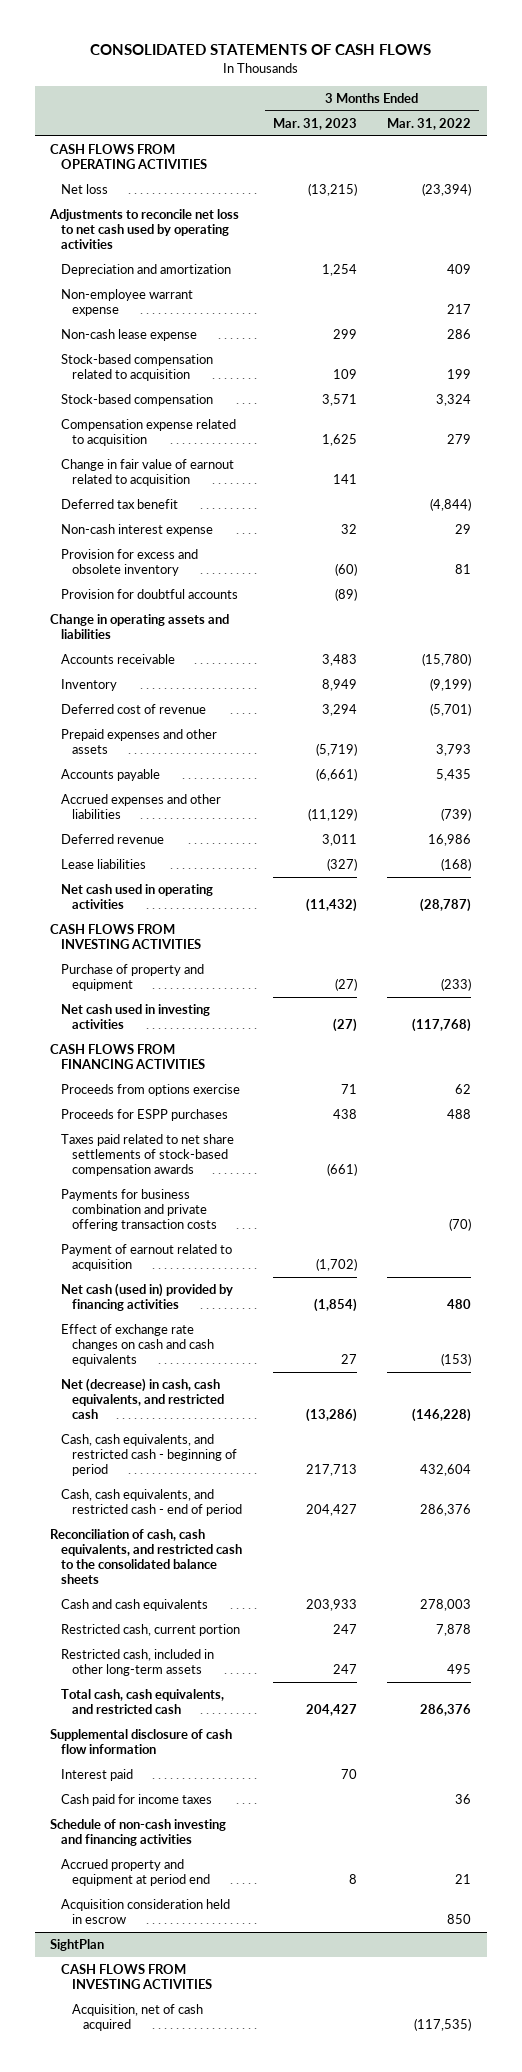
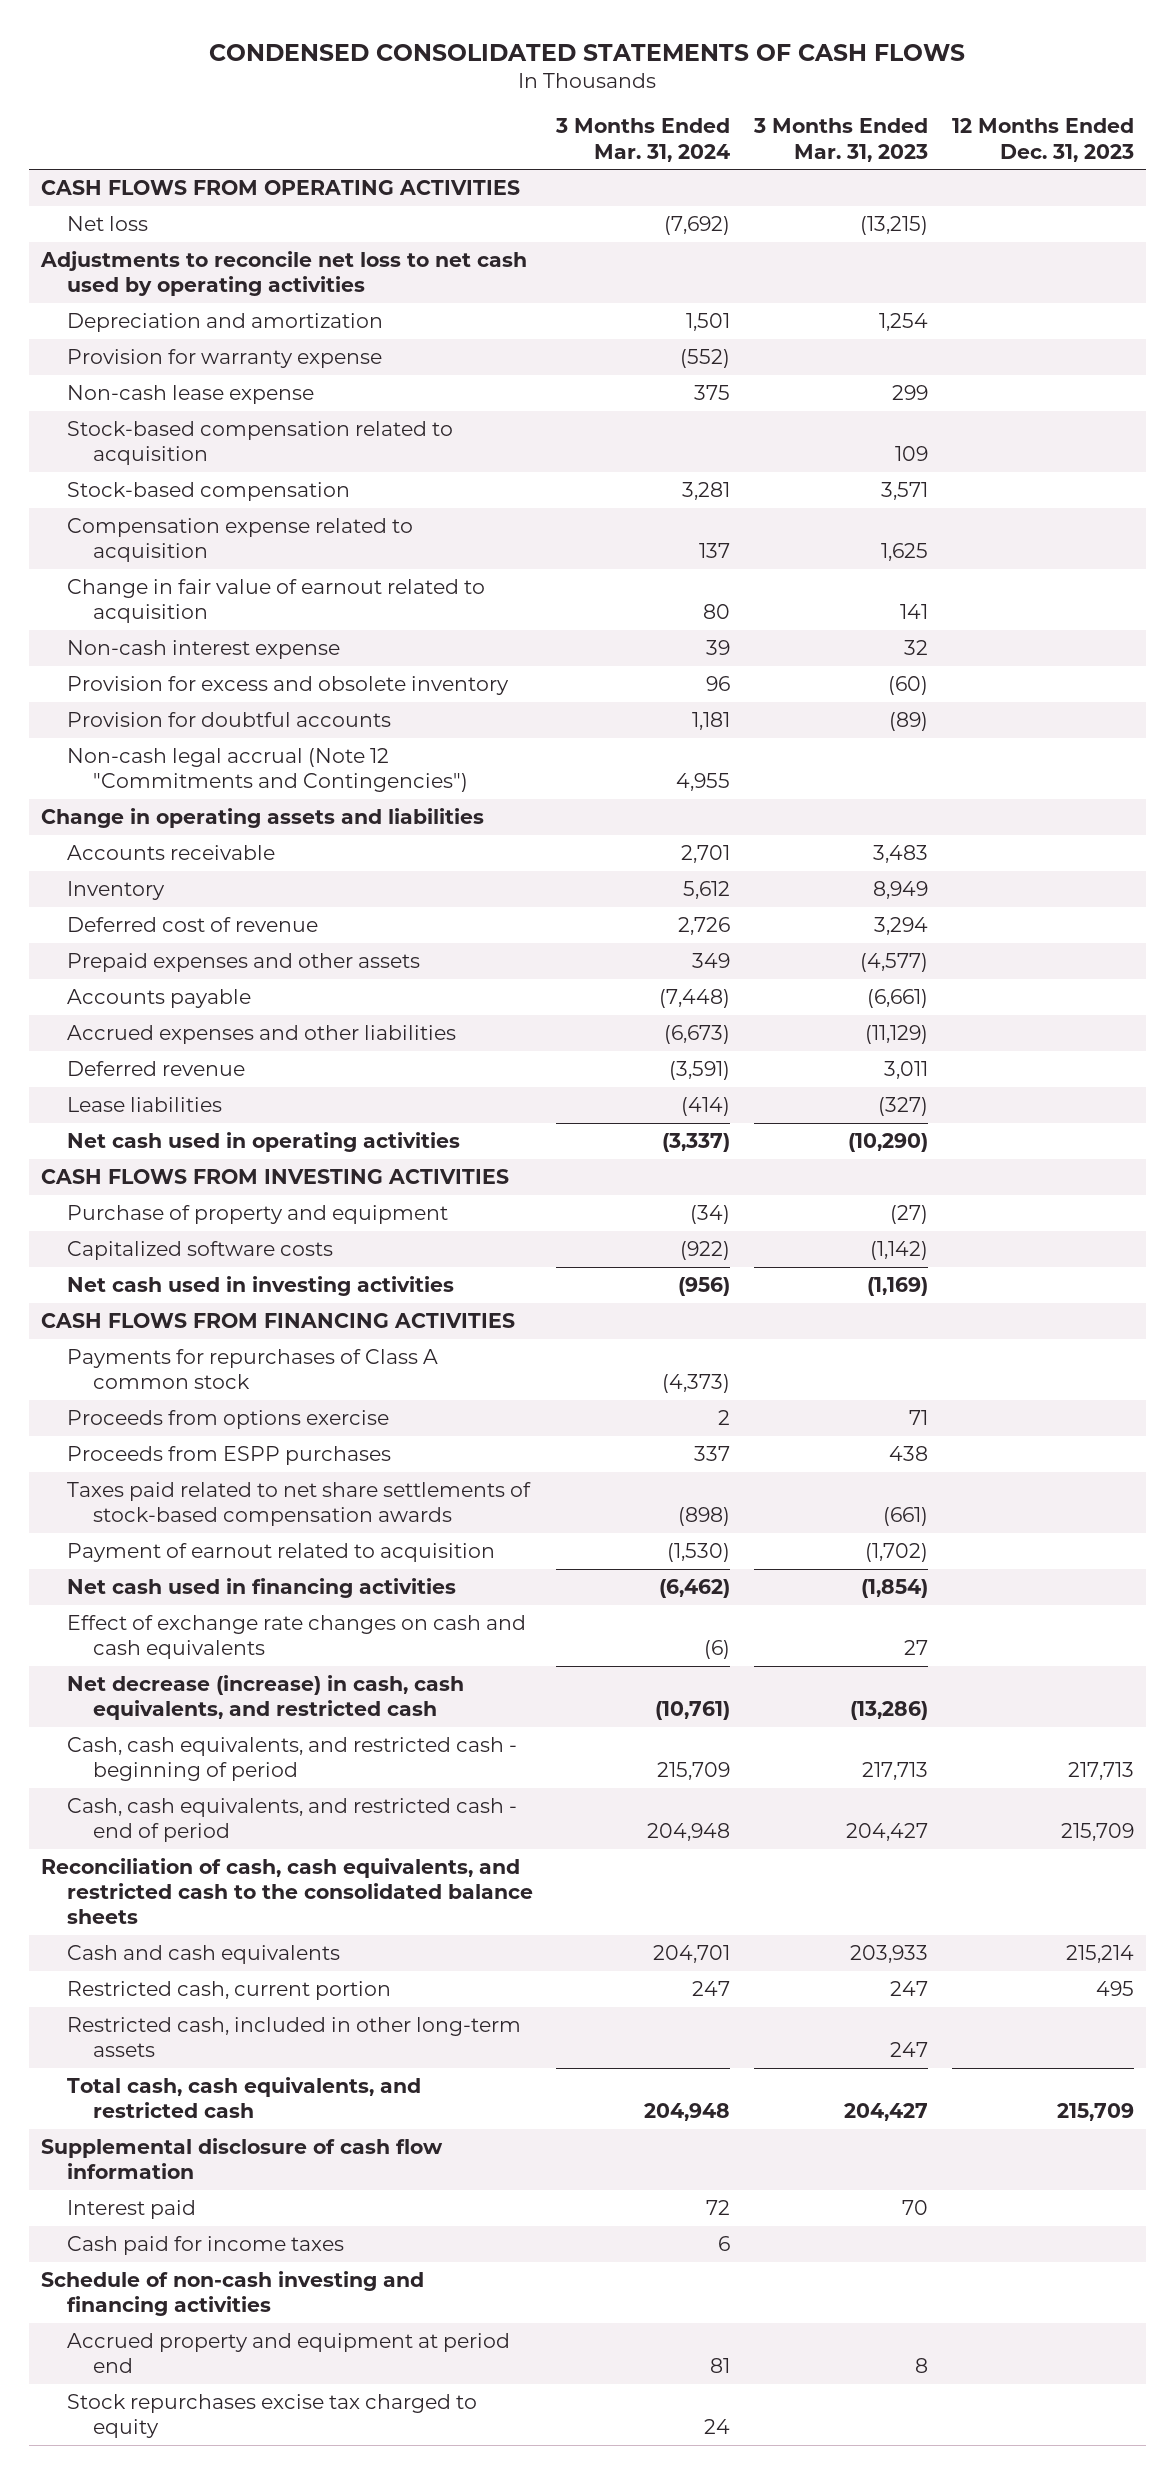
- CONSOLIDATED STATEMENTS OF CASH FLOWS
+ CONDENSED CONSOLIDATED STATEMENTS OF CASH FLOWS
- | 3 Months Ended Mar. 31, 2023 | 3 Months Ended Mar. 31, 2022
+ | 3 Months Ended Mar. 31, 2024 | 3 Months Ended Mar. 31, 2023 | 12 Months Ended Dec. 31, 2023
- Non-employee warrant expense | | 217
+ Provision for warranty expense | (552) | |
- Deferred tax benefit | | (4,844)
+ Non-cash legal accrual (Note 12 "Commitments and Contingencies") | 4,955 | |
- Prepaid expenses and other assets | (5,719) | 3,793
+ Prepaid expenses and other assets | 349 | (4,577) |
- Net cash used in operating activities | (11,432) | (28,787)
+ Net cash used in operating activities | (3,337) | (10,290) |
- Net cash used in investing activities | (27) | (117,768)
+ Capitalized software costs | (922) | (1,142) |
+ Net cash used in investing activities | (956) | (1,169) |
+ Payments for repurchases of Class A common stock | (4,373) | |
- Proceeds for ESPP purchases | 438 | 488
+ Proceeds from ESPP purchases | 337 | 438 |
- Payments for business combination and private offering transaction costs | | (70)
- Net cash (used in) provided by financing activities | (1,854) | 480
+ Net cash used in financing activities | (6,462) | (1,854) |
- Net (decrease) in cash, cash equivalents, and restricted cash | (13,286) | (146,228)
+ Net decrease (increase) in cash, cash equivalents, and restricted cash | (10,761) | (13,286) |
- Acquisition consideration held in escrow | | 850
- SightPlan
- CASH FLOWS FROM INVESTING ACTIVITIES
- Acquisition, net of cash acquired | | (117,535)
+ Stock repurchases excise tax charged to equity | 24 | |

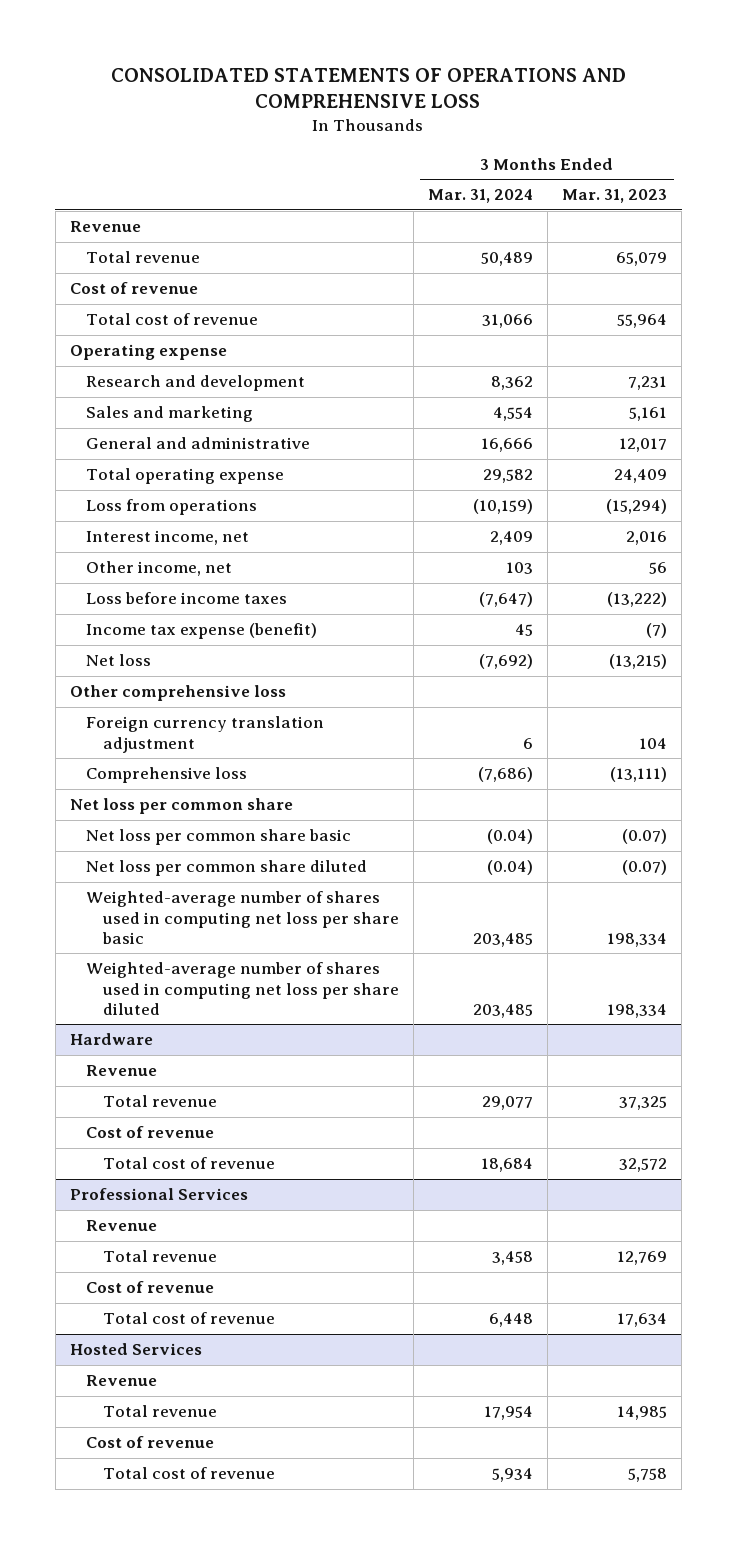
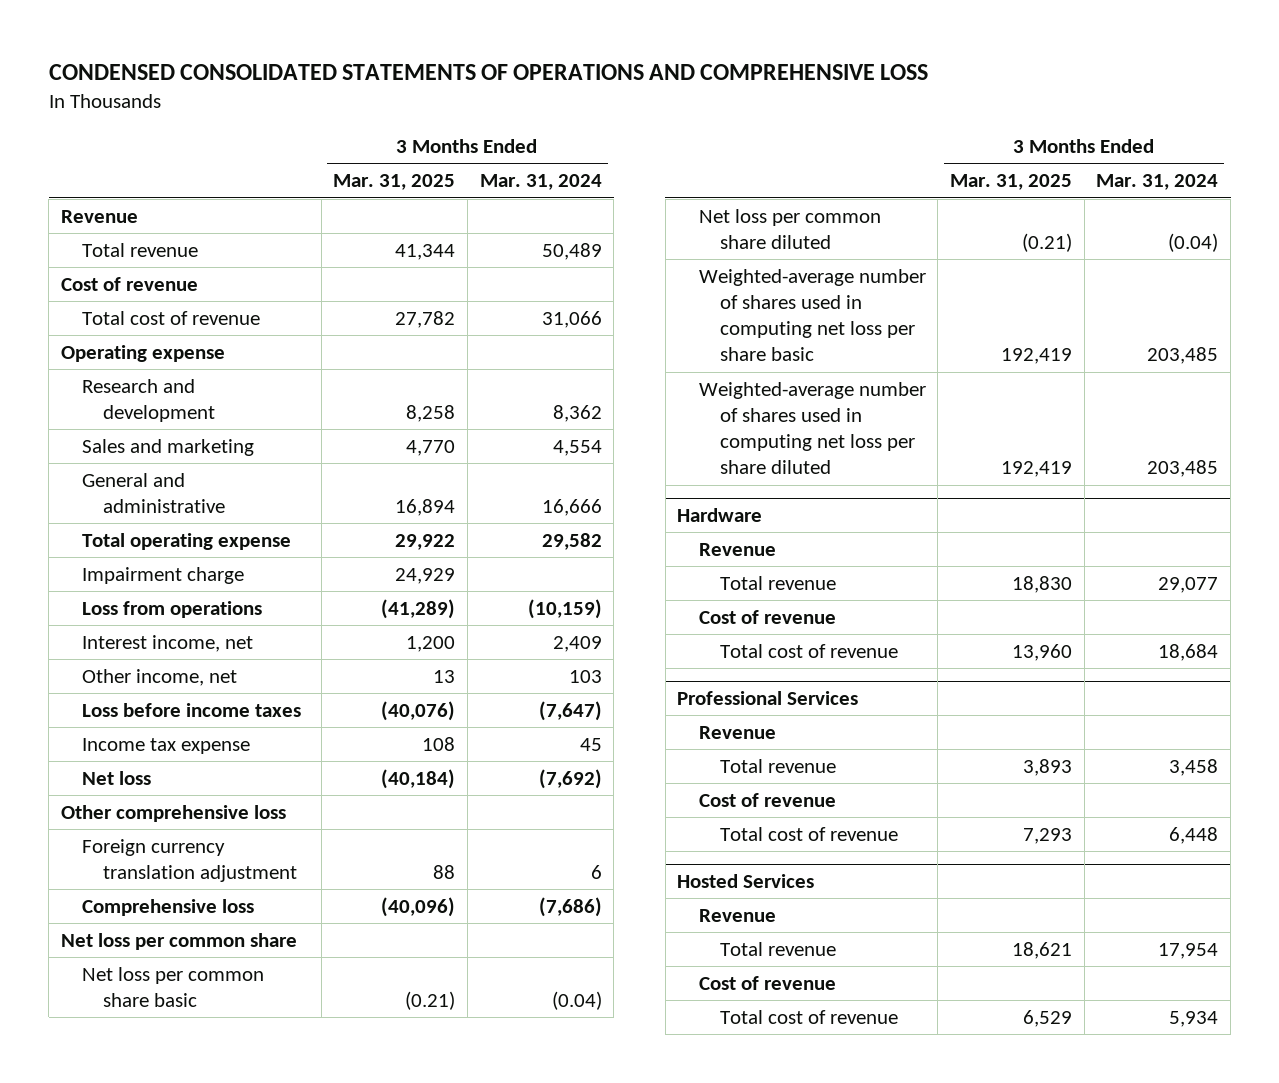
- CONSOLIDATED STATEMENTS OF OPERATIONS AND COMPREHENSIVE LOSS
+ CONDENSED CONSOLIDATED STATEMENTS OF OPERATIONS AND COMPREHENSIVE LOSS
- | 3 Months Ended Mar. 31, 2024 | 3 Months Ended Mar. 31, 2023
+ | 3 Months Ended Mar. 31, 2025 | 3 Months Ended Mar. 31, 2024
+ Impairment charge | 24,929 |
- Income tax expense (benefit) | 45 | (7)
+ Income tax expense | 108 | 45

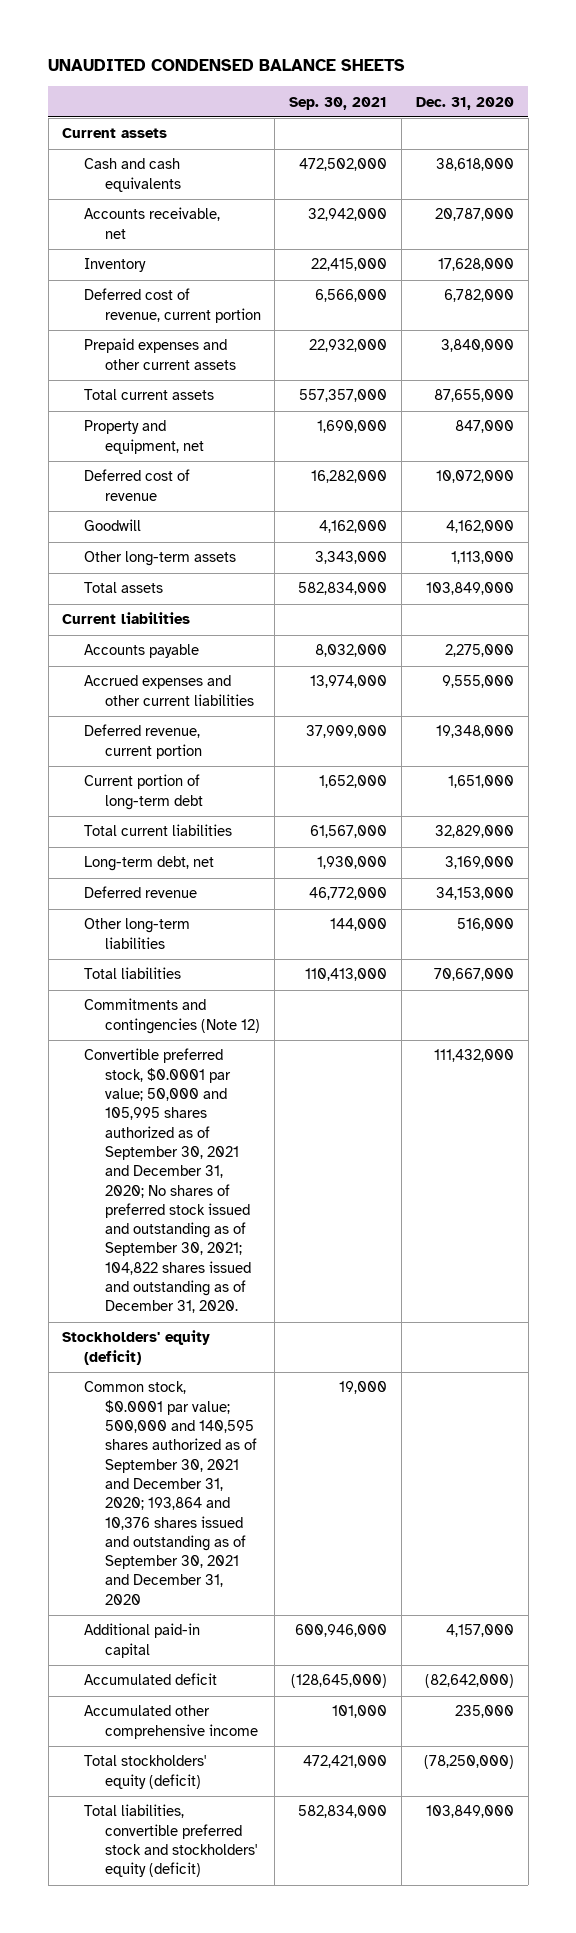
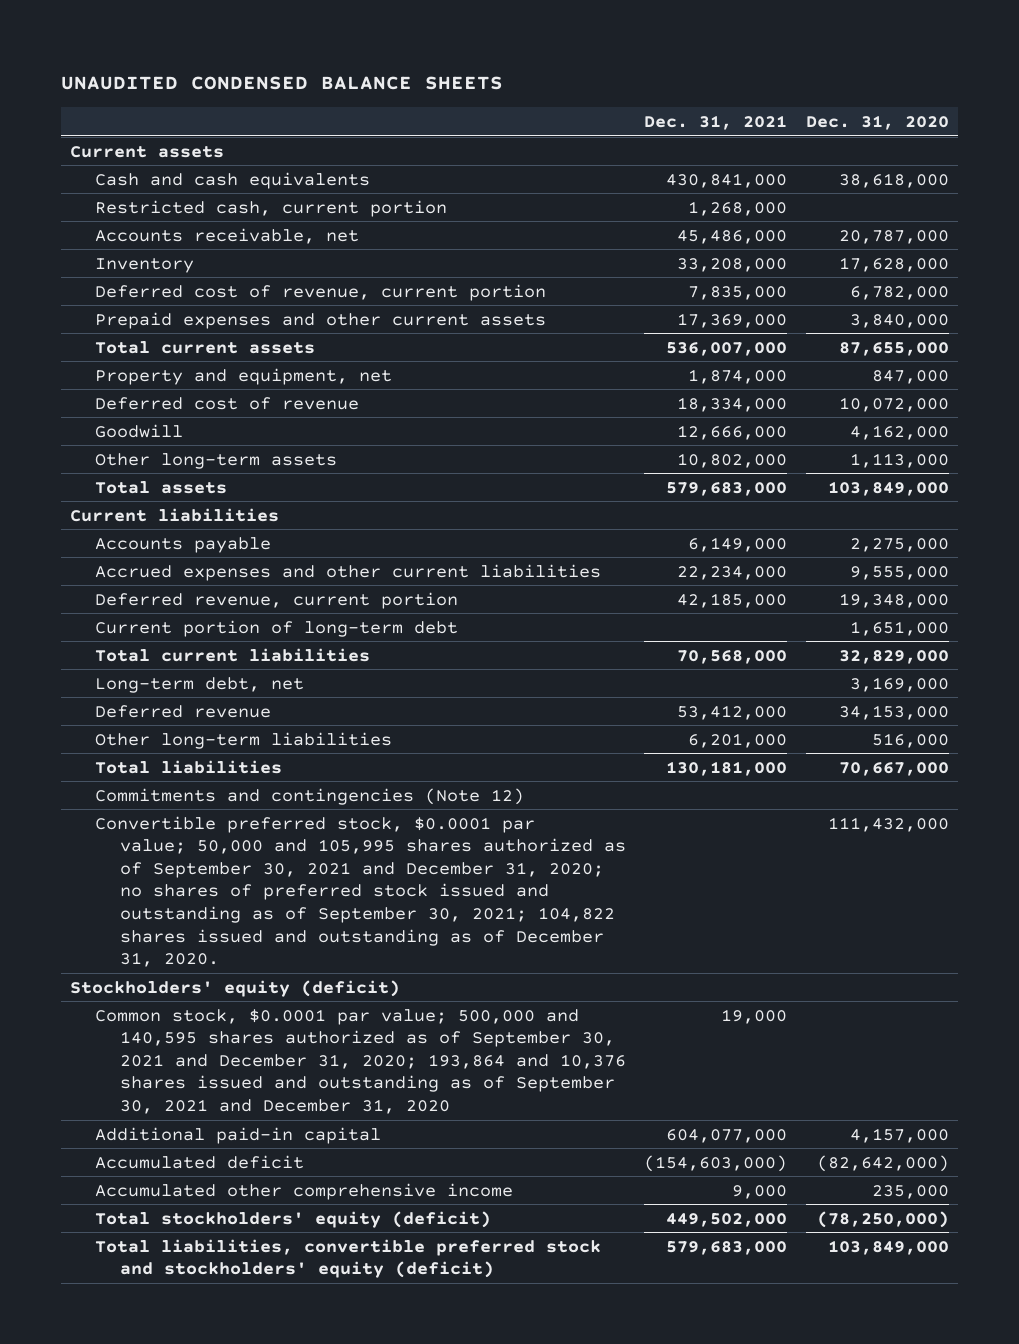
- | Sep. 30, 2021 | Dec. 31, 2020
+ | Dec. 31, 2021 | Dec. 31, 2020
+ Restricted cash, current portion | 1,268,000 |
- Convertible preferred stock, $0.0001 par value; 50,000 and 105,995 shares authorized as of September 30, 2021 and December 31, 2020; No shares of preferred stock issued and outstanding as of September 30, 2021; 104,822 shares issued and outstanding as of December 31, 2020. | | 111,432,000
+ Convertible preferred stock, $0.0001 par value; 50,000 and 105,995 shares authorized as of September 30, 2021 and December 31, 2020; no shares of preferred stock issued and outstanding as of September 30, 2021; 104,822 shares issued and outstanding as of December 31, 2020. | | 111,432,000

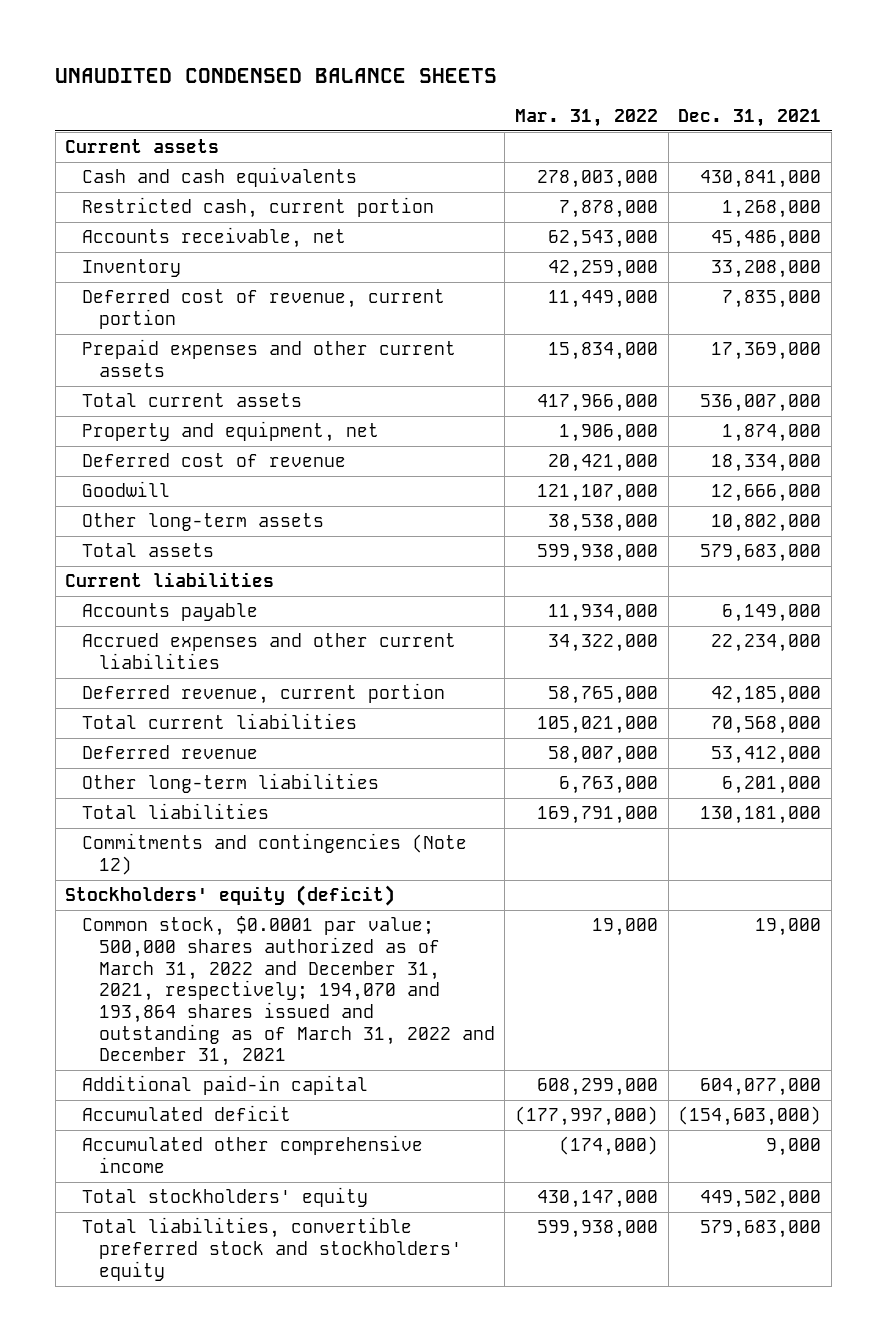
- | Dec. 31, 2021 | Dec. 31, 2020
+ | Mar. 31, 2022 | Dec. 31, 2021
- Current portion of long-term debt | | 1,651,000
- Long-term debt, net | | 3,169,000
- Convertible preferred stock, $0.0001 par value; 50,000 and 105,995 shares authorized as of September 30, 2021 and December 31, 2020; no shares of preferred stock issued and outstanding as of September 30, 2021; 104,822 shares issued and outstanding as of December 31, 2020. | | 111,432,000
- Common stock, $0.0001 par value; 500,000 and 140,595 shares authorized as of September 30, 2021 and December 31, 2020; 193,864 and 10,376 shares issued and outstanding as of September 30, 2021 and December 31, 2020 | 19,000 |
+ Common stock, $0.0001 par value; 500,000 shares authorized as of March 31, 2022 and December 31, 2021, respectively; 194,070 and 193,864 shares issued and outstanding as of March 31, 2022 and December 31, 2021 | 19,000 | 19,000
- Total stockholders' equity (deficit) | 449,502,000 | (78,250,000)
- Total liabilities, convertible preferred stock and stockholders' equity (deficit) | 579,683,000 | 103,849,000
+ Total stockholders' equity | 430,147,000 | 449,502,000
+ Total liabilities, convertible preferred stock and stockholders' equity | 599,938,000 | 579,683,000

